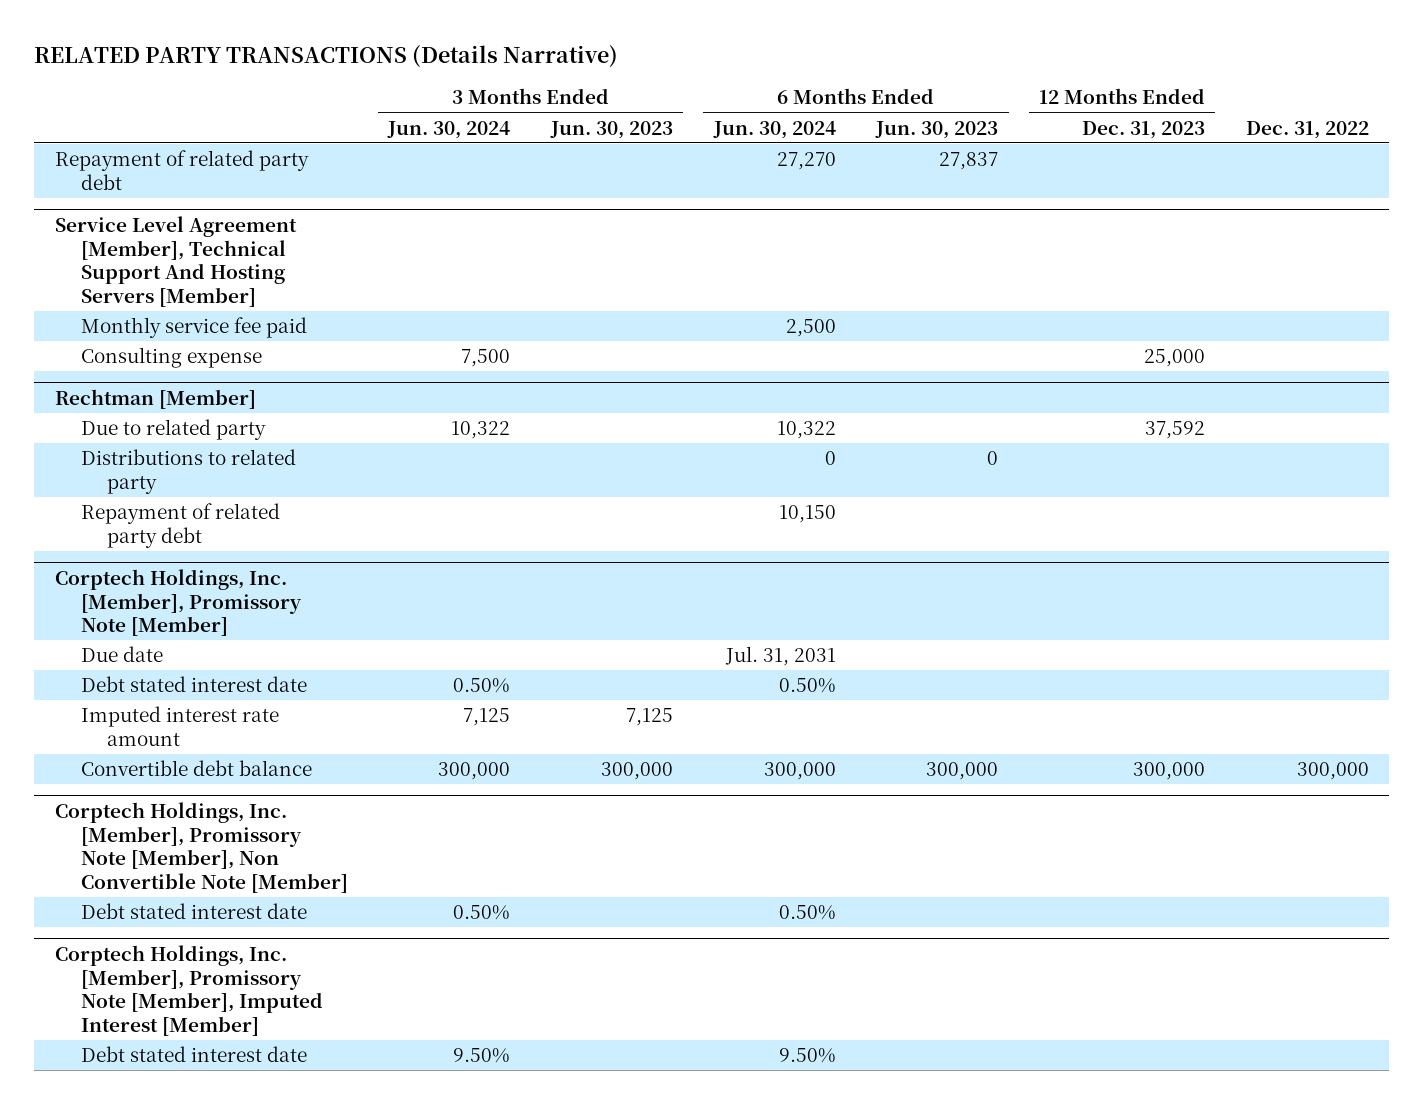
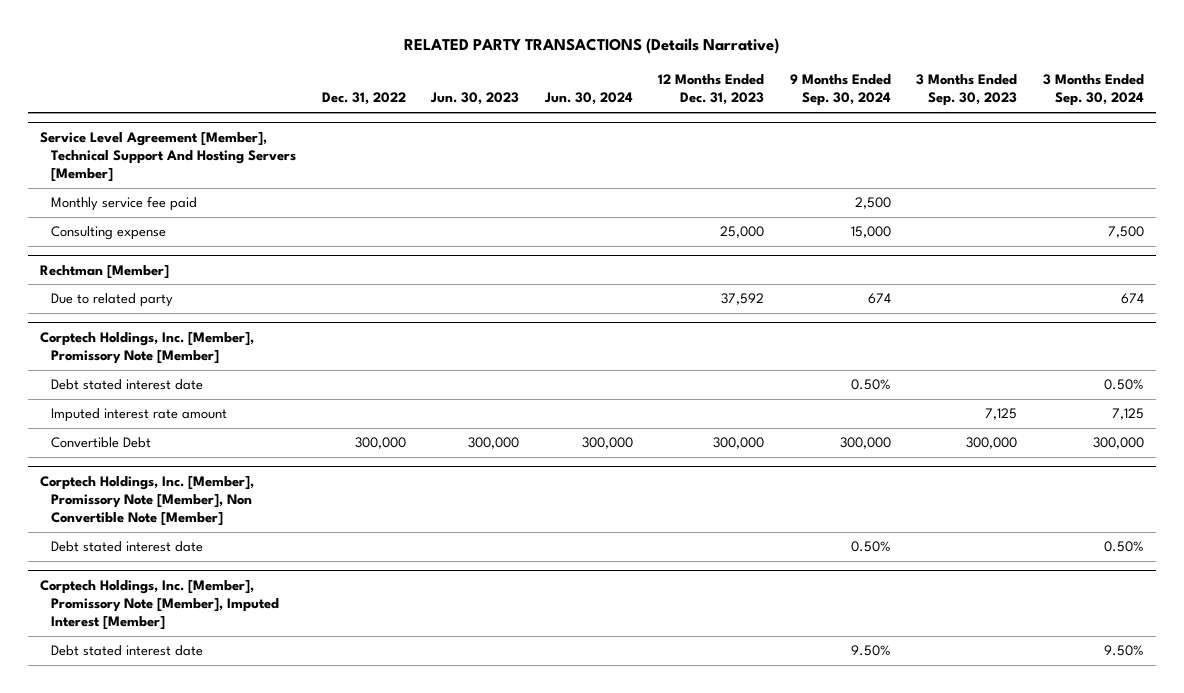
- | 3 Months Ended Jun. 30, 2024 | 3 Months Ended Jun. 30, 2023 | 6 Months Ended Jun. 30, 2024 | 6 Months Ended Jun. 30, 2023 | 12 Months Ended Dec. 31, 2023 | Dec. 31, 2022
+ | Dec. 31, 2022 | Jun. 30, 2023 | Jun. 30, 2024 | 12 Months Ended Dec. 31, 2023 | 9 Months Ended Sep. 30, 2024 | 3 Months Ended Sep. 30, 2023 | 3 Months Ended Sep. 30, 2024
- Repayment of related party debt | | | 27,270 | 27,837 | |
@ Rechtman [Member]
- Distributions to related party | | | 0 | 0 | |
- Repayment of related party debt | | | 10,150 | | |
@ Corptech Holdings, Inc. [Member], Promissory Note [Member]
- Due date | | | Jul. 31, 2031 | | |
- Convertible debt balance | 300,000 | 300,000 | 300,000 | 300,000 | 300,000 | 300,000
+ Convertible Debt | 300,000 | 300,000 | 300,000 | 300,000 | 300,000 | 300,000 | 300,000

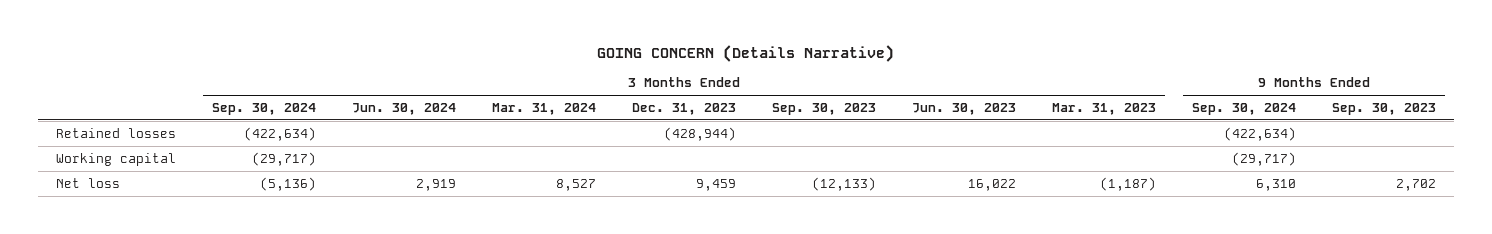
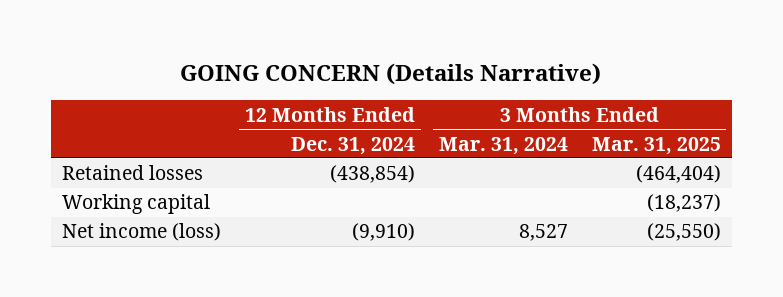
- | 3 Months Ended Sep. 30, 2024 | 3 Months Ended Jun. 30, 2024 | 3 Months Ended Mar. 31, 2024 | 3 Months Ended Dec. 31, 2023 | 3 Months Ended Sep. 30, 2023 | 3 Months Ended Jun. 30, 2023 | 3 Months Ended Mar. 31, 2023 | 9 Months Ended Sep. 30, 2024 | 9 Months Ended Sep. 30, 2023
+ | 12 Months Ended Dec. 31, 2024 | 3 Months Ended Mar. 31, 2024 | 3 Months Ended Mar. 31, 2025
- Net loss | (5,136) | 2,919 | 8,527 | 9,459 | (12,133) | 16,022 | (1,187) | 6,310 | 2,702
+ Net income (loss) | (9,910) | 8,527 | (25,550)

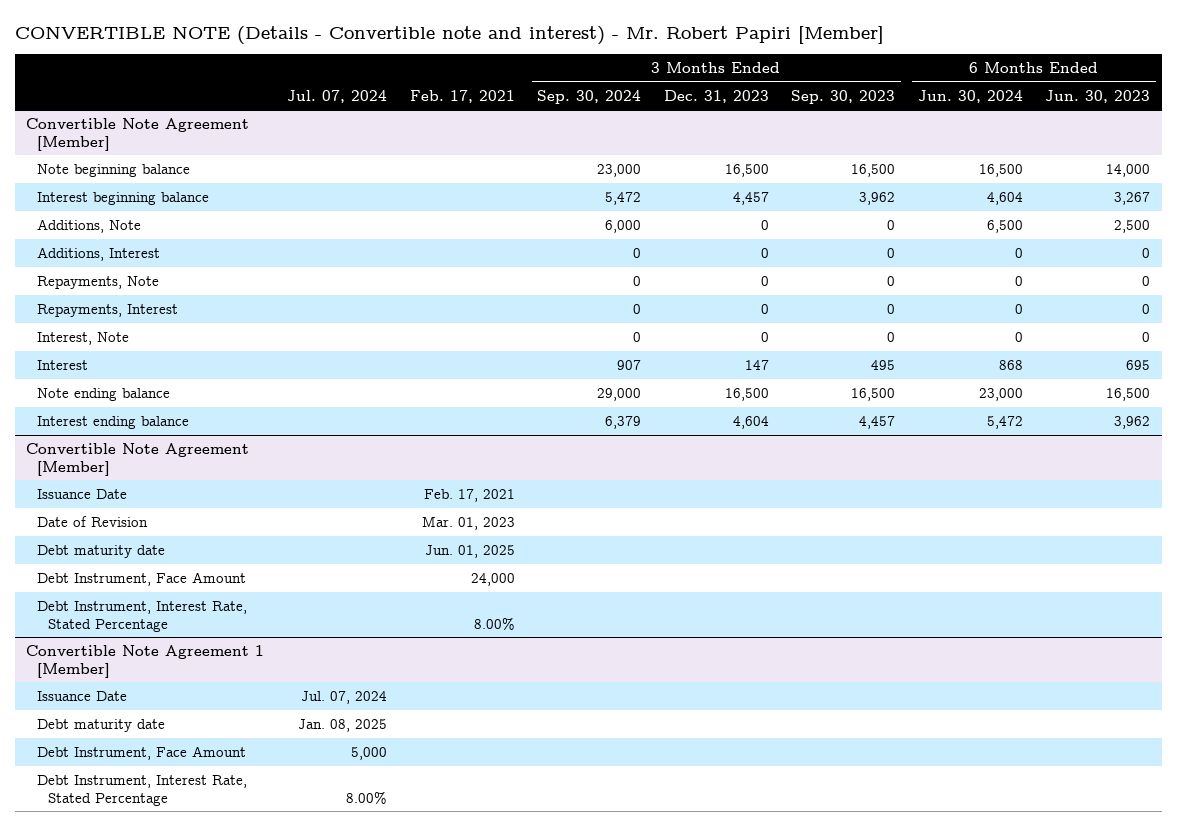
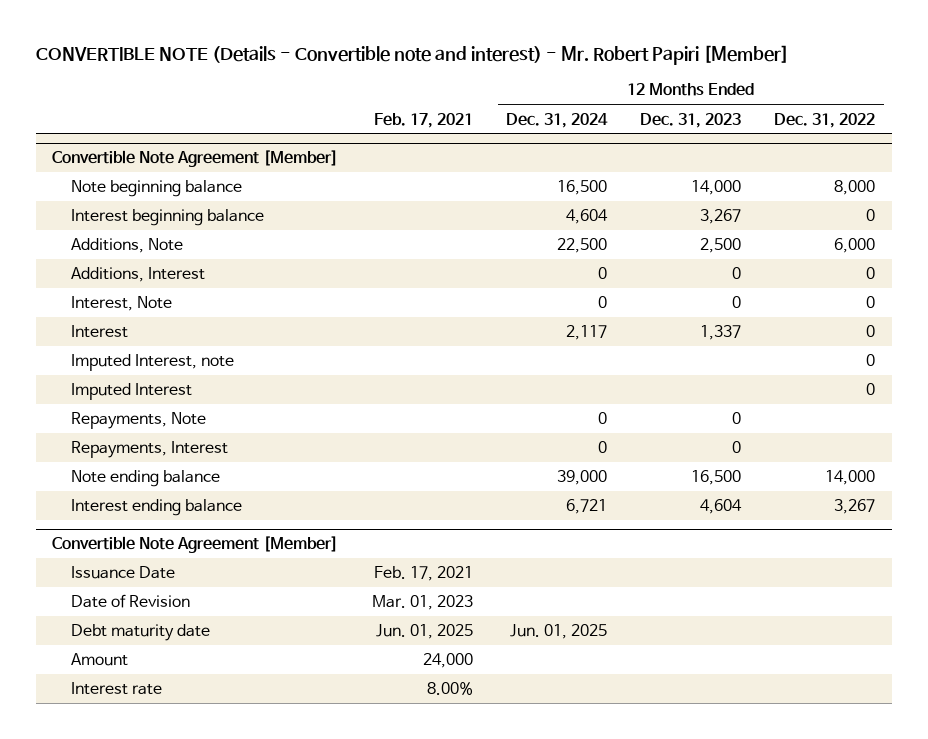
- | Jul. 07, 2024 | Feb. 17, 2021 | 3 Months Ended Sep. 30, 2024 | 3 Months Ended Dec. 31, 2023 | 3 Months Ended Sep. 30, 2023 | 6 Months Ended Jun. 30, 2024 | 6 Months Ended Jun. 30, 2023
+ | Feb. 17, 2021 | 12 Months Ended Dec. 31, 2024 | 12 Months Ended Dec. 31, 2023 | 12 Months Ended Dec. 31, 2022
@ Convertible Note Agreement [Member]
+ Imputed Interest, note | | | | 0
+ Imputed Interest | | | | 0
moved down: Repayments, Note | | 0 | 0 |
moved down: Repayments, Interest | | 0 | 0 |
- Debt Instrument, Face Amount | | 24,000 | | | | |
- Debt Instrument, Interest Rate, Stated Percentage | | 8.00% | | | | |
- Convertible Note Agreement 1 [Member]
- Issuance Date | Jul. 07, 2024 | | | | | |
- Debt maturity date | Jan. 08, 2025 | | | | | |
- Debt Instrument, Face Amount | 5,000 | | | | | |
- Debt Instrument, Interest Rate, Stated Percentage | 8.00% | | | | | |
@ Convertible Note Agreement [Member]
+ Amount | 24,000 | | |
+ Interest rate | 8.00% | | |

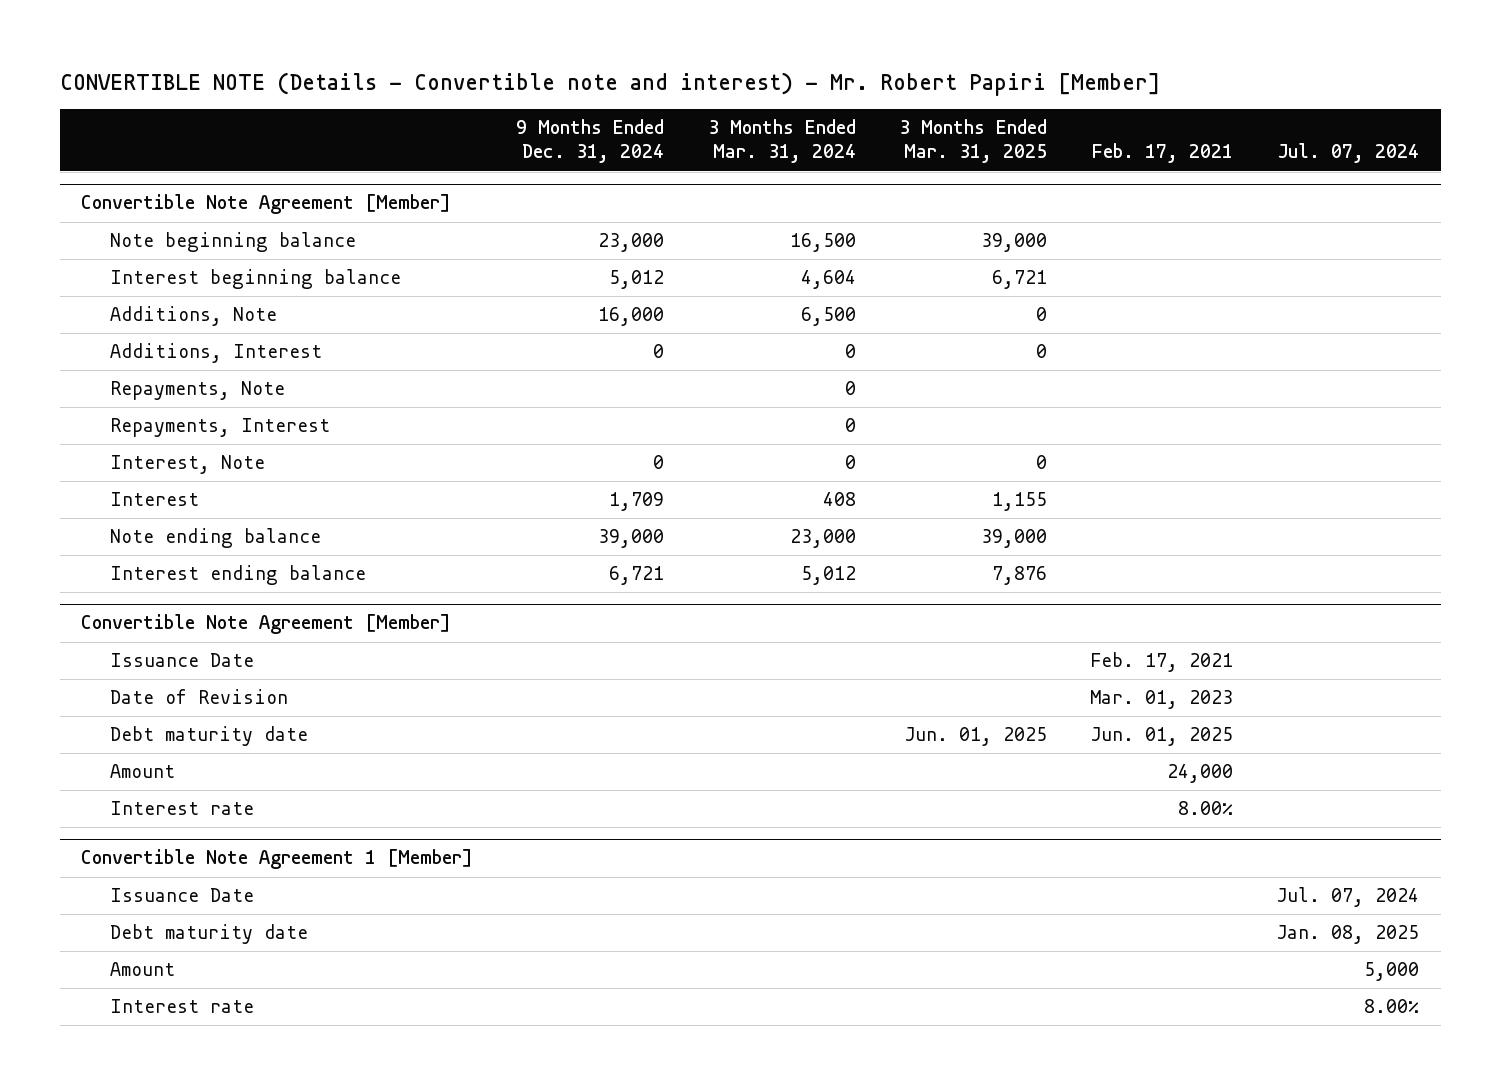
- | Feb. 17, 2021 | 12 Months Ended Dec. 31, 2024 | 12 Months Ended Dec. 31, 2023 | 12 Months Ended Dec. 31, 2022
+ | 9 Months Ended Dec. 31, 2024 | 3 Months Ended Mar. 31, 2024 | 3 Months Ended Mar. 31, 2025 | Feb. 17, 2021 | Jul. 07, 2024
@ Convertible Note Agreement [Member]
- Imputed Interest, note | | | | 0
- Imputed Interest | | | | 0
moved down: Interest, Note | 0 | 0 | 0 | |
moved down: Interest | 1,709 | 408 | 1,155 | |
+ Convertible Note Agreement 1 [Member]
+ Issuance Date | | | | | Jul. 07, 2024
+ Debt maturity date | | | | | Jan. 08, 2025
+ Amount | | | | | 5,000
+ Interest rate | | | | | 8.00%

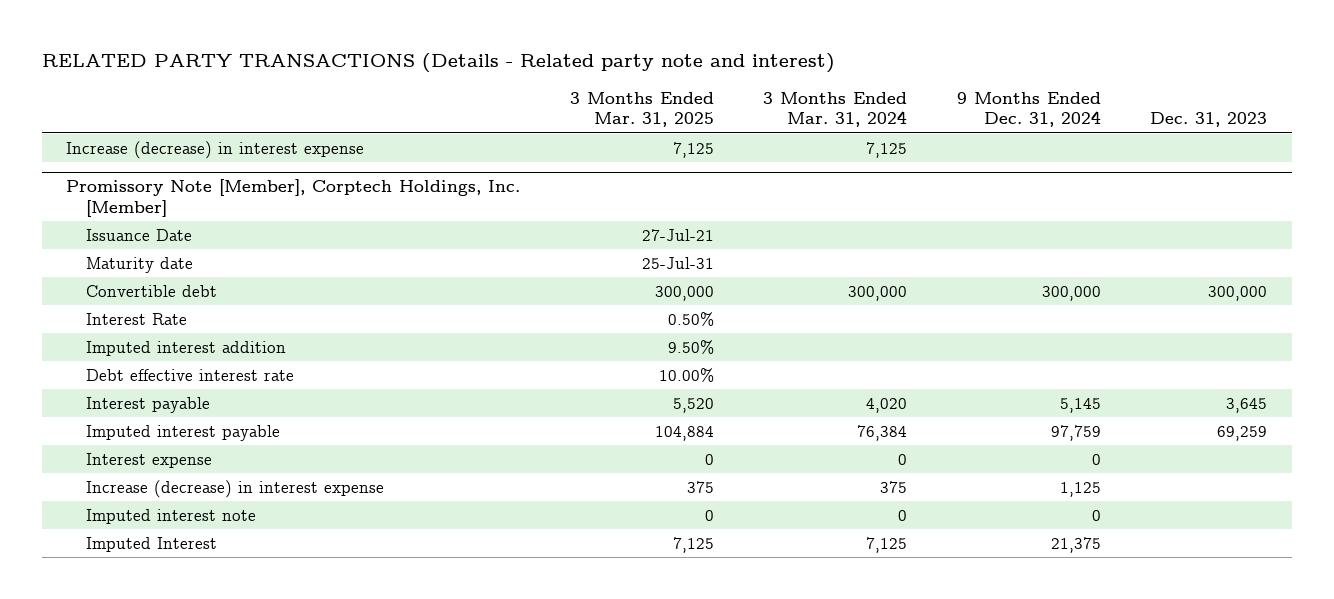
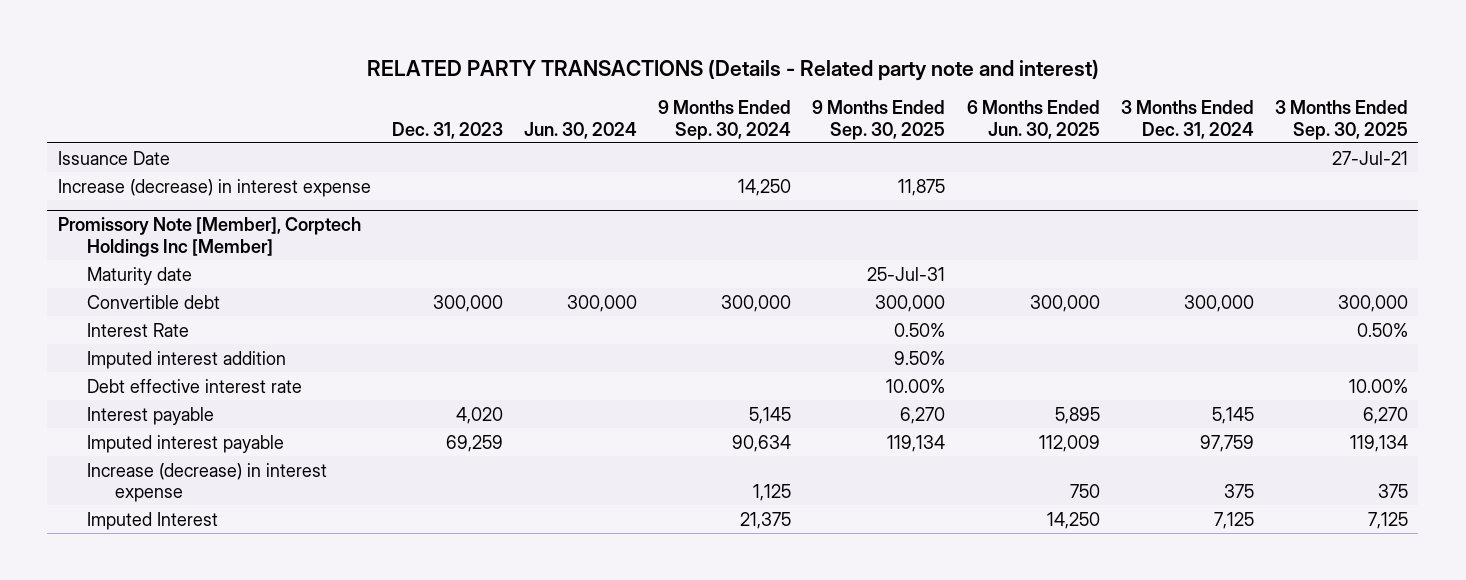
- | 3 Months Ended Mar. 31, 2025 | 3 Months Ended Mar. 31, 2024 | 9 Months Ended Dec. 31, 2024 | Dec. 31, 2023
+ | Dec. 31, 2023 | Jun. 30, 2024 | 9 Months Ended Sep. 30, 2024 | 9 Months Ended Sep. 30, 2025 | 6 Months Ended Jun. 30, 2025 | 3 Months Ended Dec. 31, 2024 | 3 Months Ended Sep. 30, 2025
+ Issuance Date | | | | | | | 27-Jul-21
- Promissory Note [Member], Corptech Holdings, Inc. [Member]
- Issuance Date | 27-Jul-21 | | |
+ Promissory Note [Member], Corptech Holdings Inc [Member]
- Interest payable | 5,520 | 4,020 | 5,145 | 3,645
+ Interest payable | 4,020 | | 5,145 | 6,270 | 5,895 | 5,145 | 6,270
- Interest expense | 0 | 0 | 0 |
- Imputed interest note | 0 | 0 | 0 |

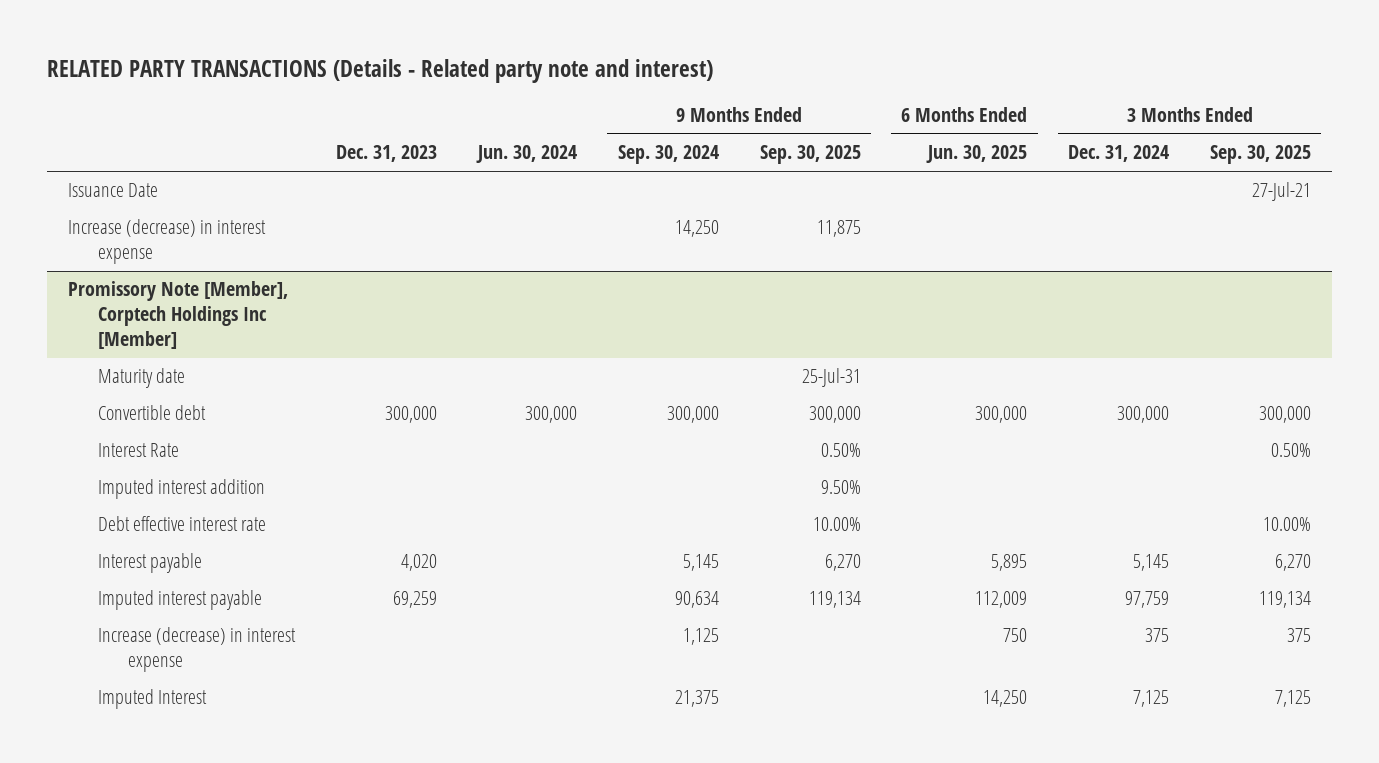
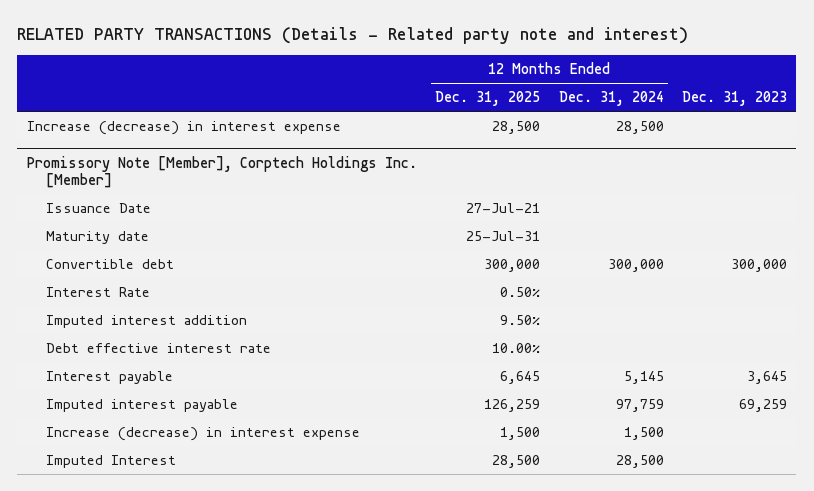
- | Dec. 31, 2023 | Jun. 30, 2024 | 9 Months Ended Sep. 30, 2024 | 9 Months Ended Sep. 30, 2025 | 6 Months Ended Jun. 30, 2025 | 3 Months Ended Dec. 31, 2024 | 3 Months Ended Sep. 30, 2025
+ | 12 Months Ended Dec. 31, 2025 | 12 Months Ended Dec. 31, 2024 | Dec. 31, 2023
- Issuance Date | | | | | | | 27-Jul-21
- Promissory Note [Member], Corptech Holdings Inc [Member]
+ Promissory Note [Member], Corptech Holdings Inc. [Member]
+ Issuance Date | 27-Jul-21 | |
- Interest payable | 4,020 | | 5,145 | 6,270 | 5,895 | 5,145 | 6,270
+ Interest payable | 6,645 | 5,145 | 3,645

